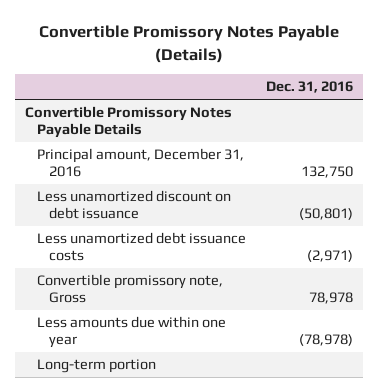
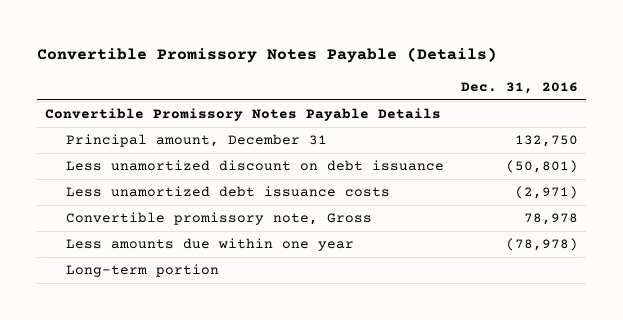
- Principal amount, December 31, 2016 | 132,750
+ Principal amount, December 31 | 132,750

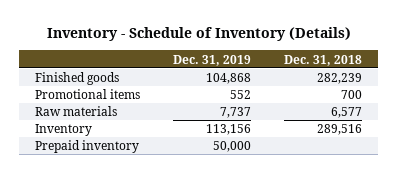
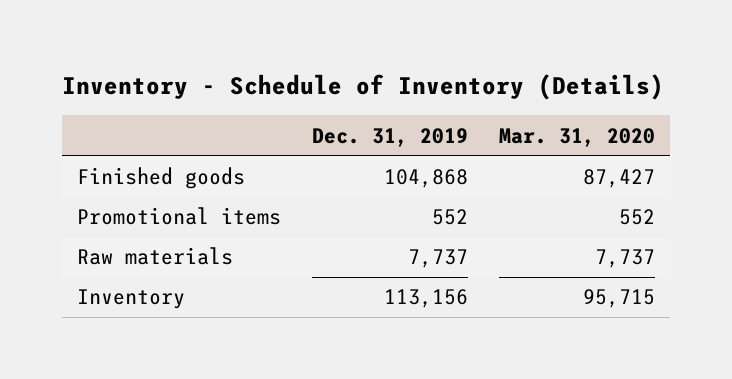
- | Dec. 31, 2019 | Dec. 31, 2018
+ | Dec. 31, 2019 | Mar. 31, 2020
- Prepaid inventory | 50,000 |

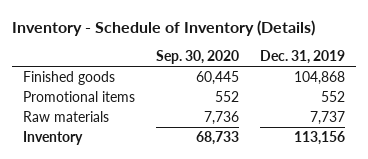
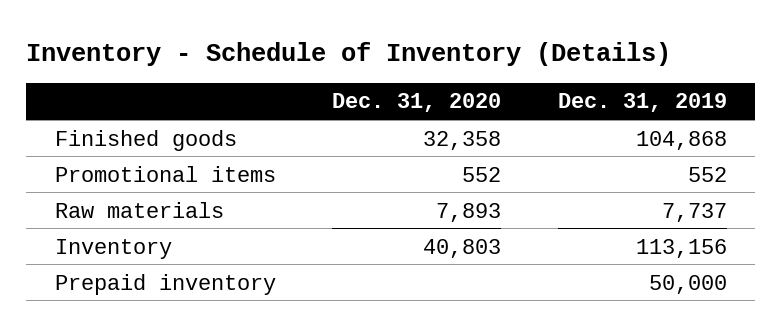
- | Sep. 30, 2020 | Dec. 31, 2019
+ | Dec. 31, 2020 | Dec. 31, 2019
+ Prepaid inventory | | 50,000

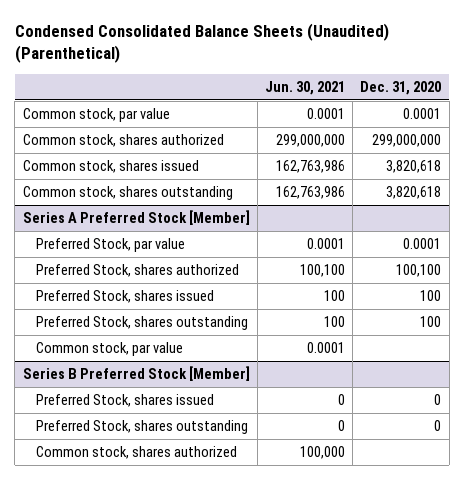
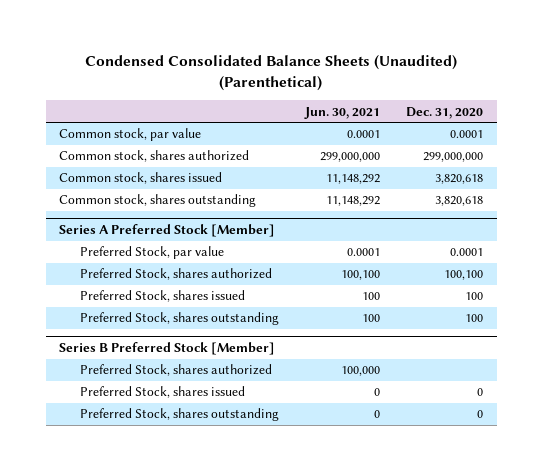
- Common stock, shares issued | 162,763,986 | 3,820,618
- Common stock, shares outstanding | 162,763,986 | 3,820,618
+ Common stock, shares issued | 11,148,292 | 3,820,618
+ Common stock, shares outstanding | 11,148,292 | 3,820,618
@ Series A Preferred Stock [Member]
- Common stock, par value | 0.0001 |
@ Series B Preferred Stock [Member]
+ Preferred Stock, shares authorized | 100,000 |
- Common stock, shares authorized | 100,000 |

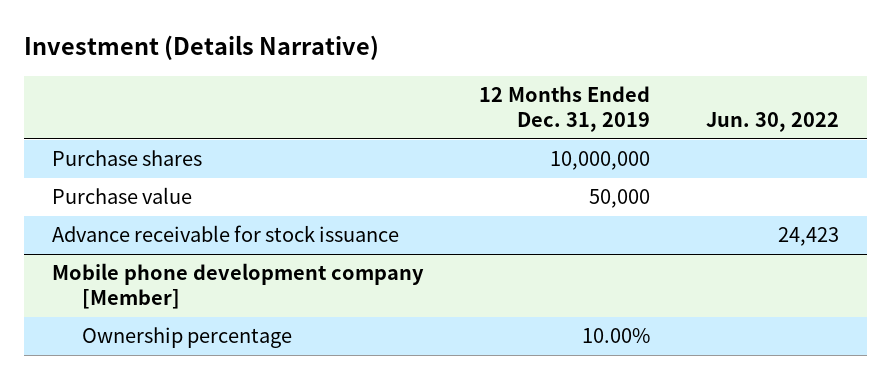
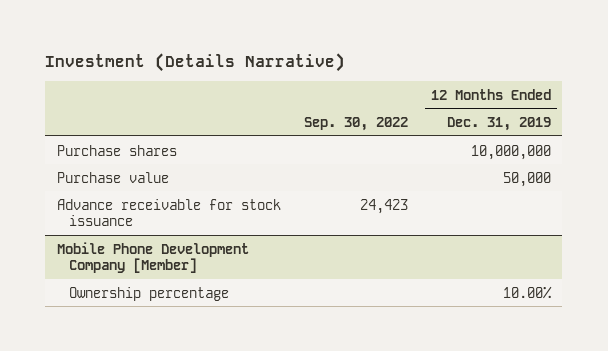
- | 12 Months Ended Dec. 31, 2019 | Jun. 30, 2022
+ | Sep. 30, 2022 | 12 Months Ended Dec. 31, 2019
- Mobile phone development company [Member]
+ Mobile Phone Development Company [Member]

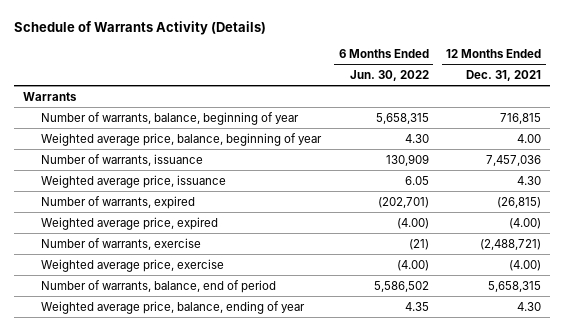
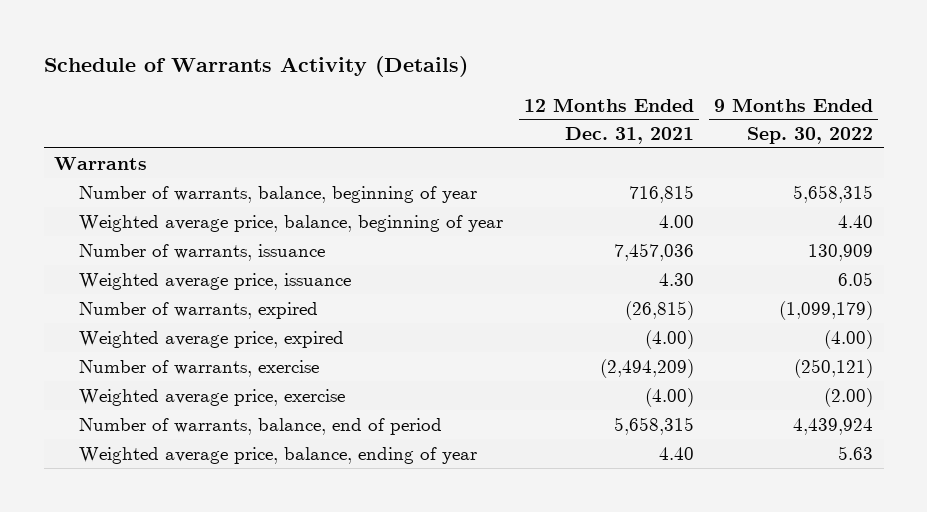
- | 6 Months Ended Jun. 30, 2022 | 12 Months Ended Dec. 31, 2021
+ | 12 Months Ended Dec. 31, 2021 | 9 Months Ended Sep. 30, 2022
- Number of warrants, exercise | (21) | (2,488,721)
+ Number of warrants, exercise | (2,494,209) | (250,121)
- Weighted average price, balance, ending of year | 4.35 | 4.30
+ Weighted average price, balance, ending of year | 4.40 | 5.63

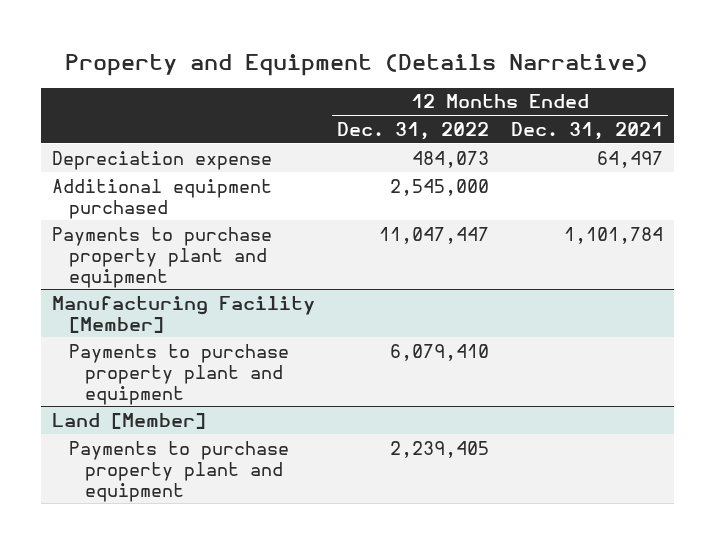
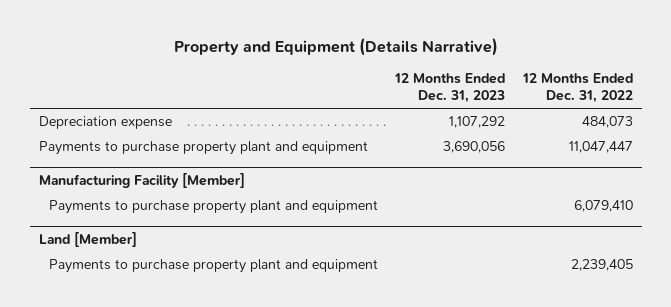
- | 12 Months Ended Dec. 31, 2022 | 12 Months Ended Dec. 31, 2021
+ | 12 Months Ended Dec. 31, 2023 | 12 Months Ended Dec. 31, 2022
- Additional equipment purchased | 2,545,000 |

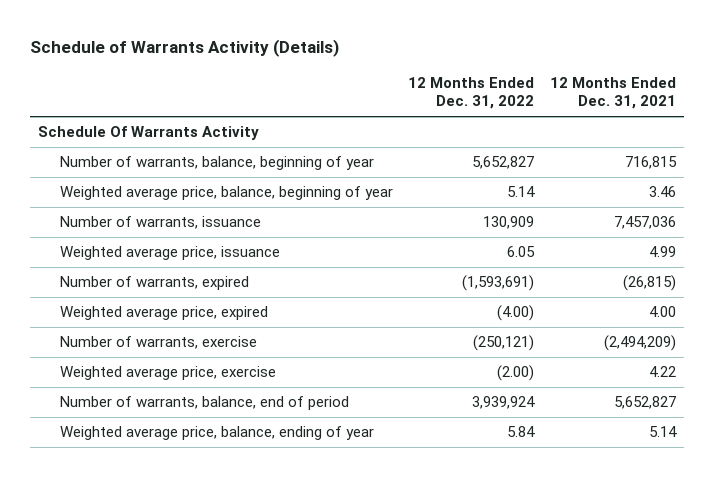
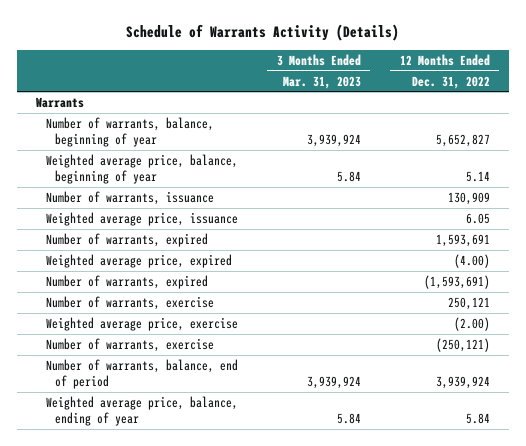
- | 12 Months Ended Dec. 31, 2022 | 12 Months Ended Dec. 31, 2021
+ | 3 Months Ended Mar. 31, 2023 | 12 Months Ended Dec. 31, 2022
- Schedule Of Warrants Activity
+ Warrants
+ Number of warrants, expired | | 1,593,691
moved down: Number of warrants, expired | | (1,593,691)
+ Number of warrants, exercise | | 250,121
moved down: Number of warrants, exercise | | (250,121)

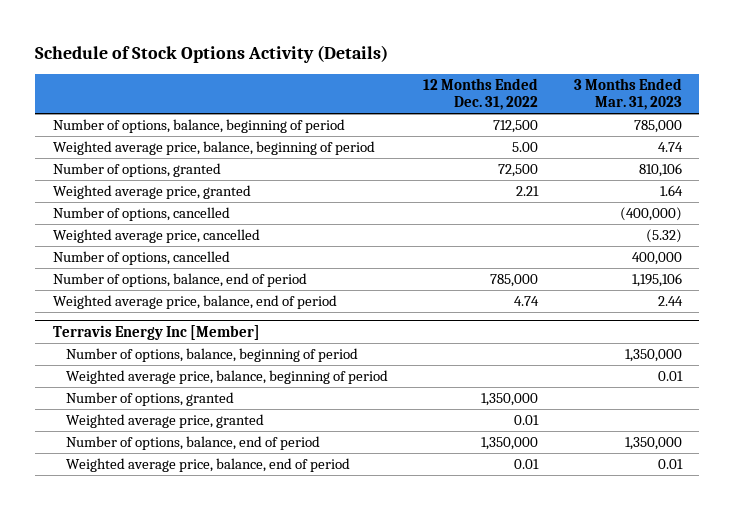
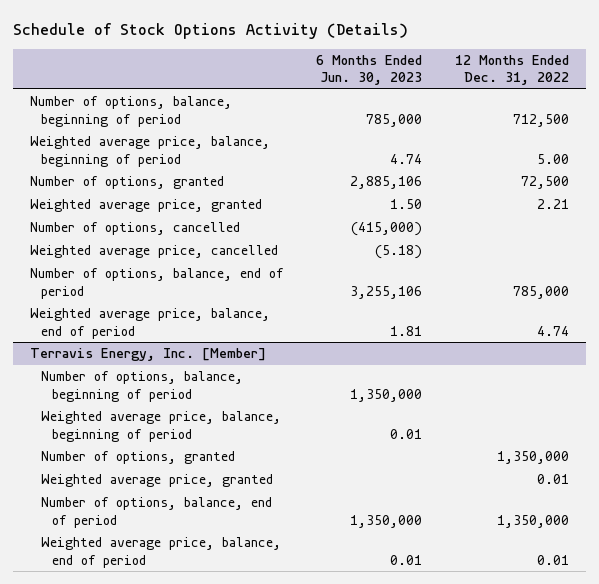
- | 12 Months Ended Dec. 31, 2022 | 3 Months Ended Mar. 31, 2023
+ | 6 Months Ended Jun. 30, 2023 | 12 Months Ended Dec. 31, 2022
- Number of options, cancelled | | 400,000
- Terravis Energy Inc [Member]
+ Terravis Energy, Inc. [Member]

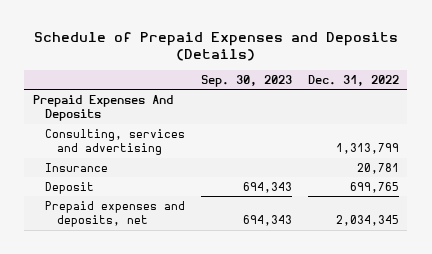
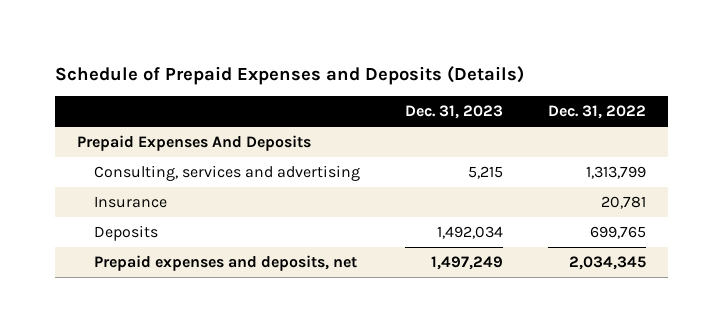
- | Sep. 30, 2023 | Dec. 31, 2022
+ | Dec. 31, 2023 | Dec. 31, 2022
- Deposit | 694,343 | 699,765
+ Deposits | 1,492,034 | 699,765

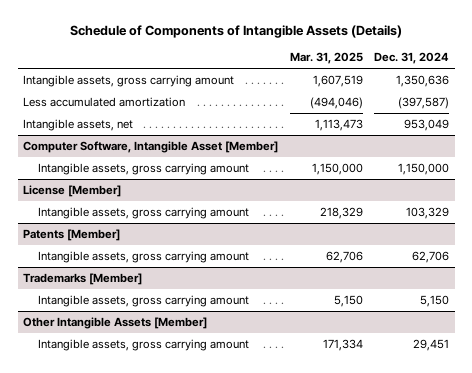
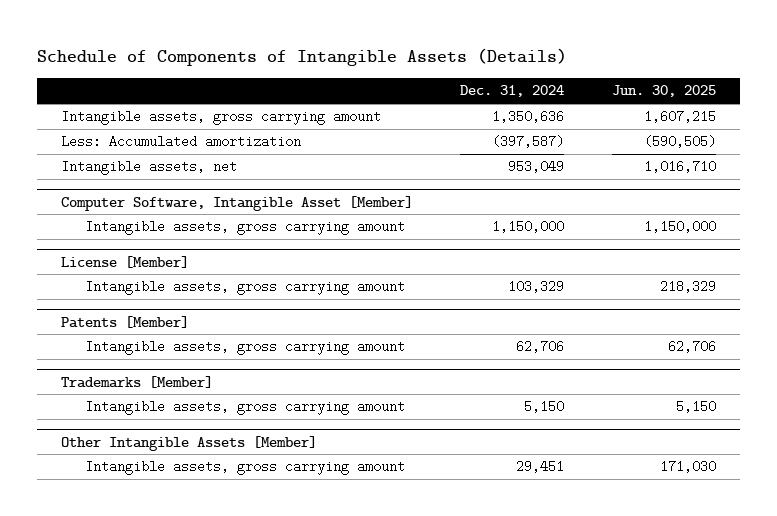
- | Mar. 31, 2025 | Dec. 31, 2024
+ | Dec. 31, 2024 | Jun. 30, 2025
- Less accumulated amortization | (494,046) | (397,587)
+ Less: Accumulated amortization | (397,587) | (590,505)

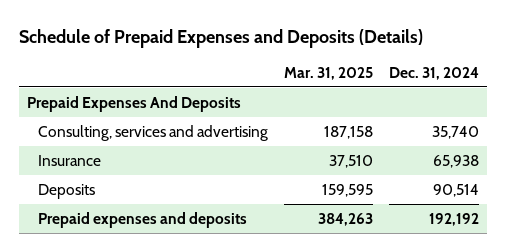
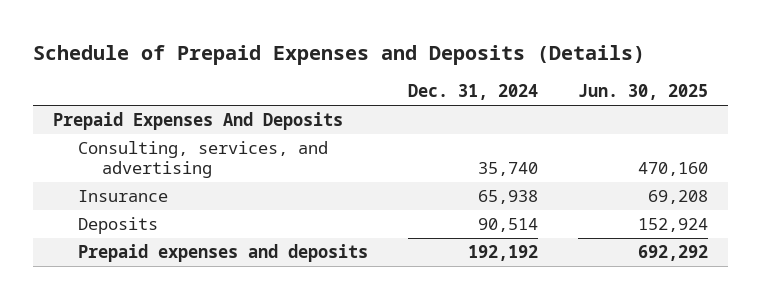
- | Mar. 31, 2025 | Dec. 31, 2024
+ | Dec. 31, 2024 | Jun. 30, 2025
- Consulting, services and advertising | 187,158 | 35,740
+ Consulting, services, and advertising | 35,740 | 470,160

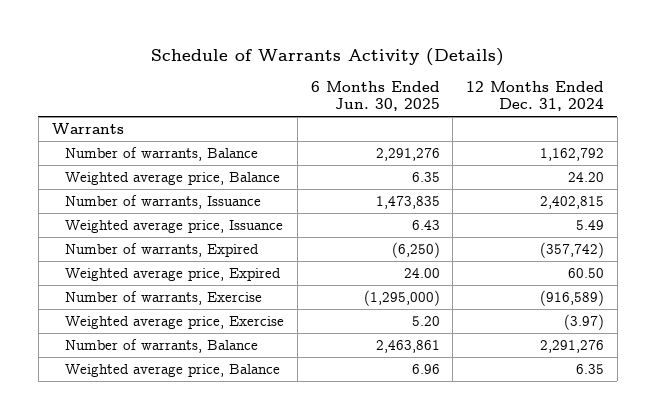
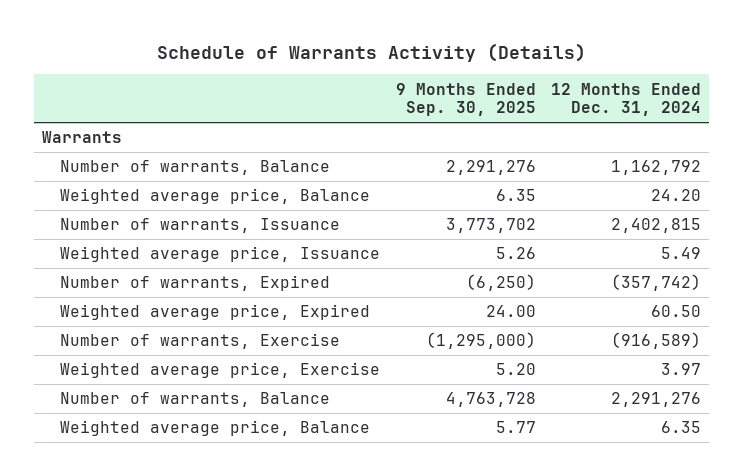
- | 6 Months Ended Jun. 30, 2025 | 12 Months Ended Dec. 31, 2024
+ | 9 Months Ended Sep. 30, 2025 | 12 Months Ended Dec. 31, 2024
- Weighted average price, Exercise | 5.20 | (3.97)
+ Weighted average price, Exercise | 5.20 | 3.97

